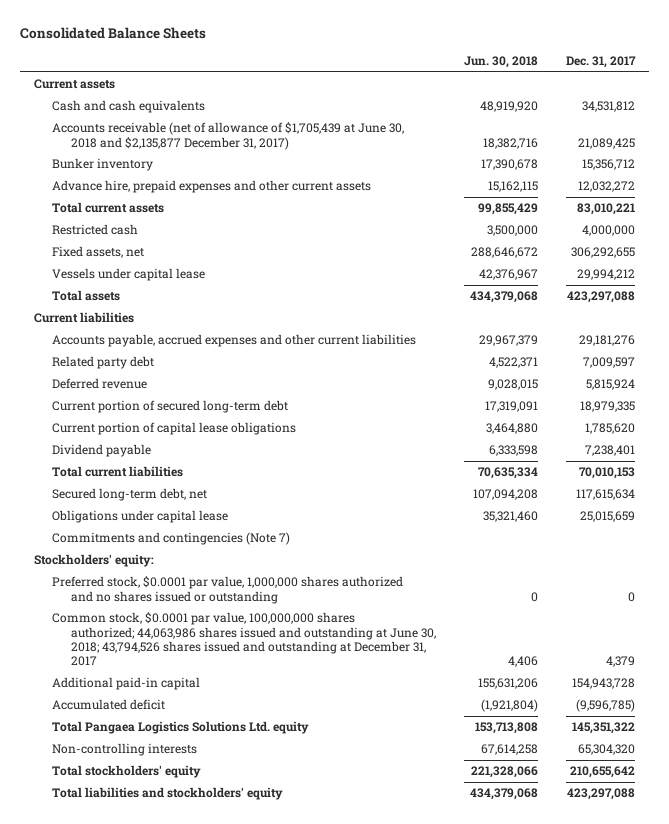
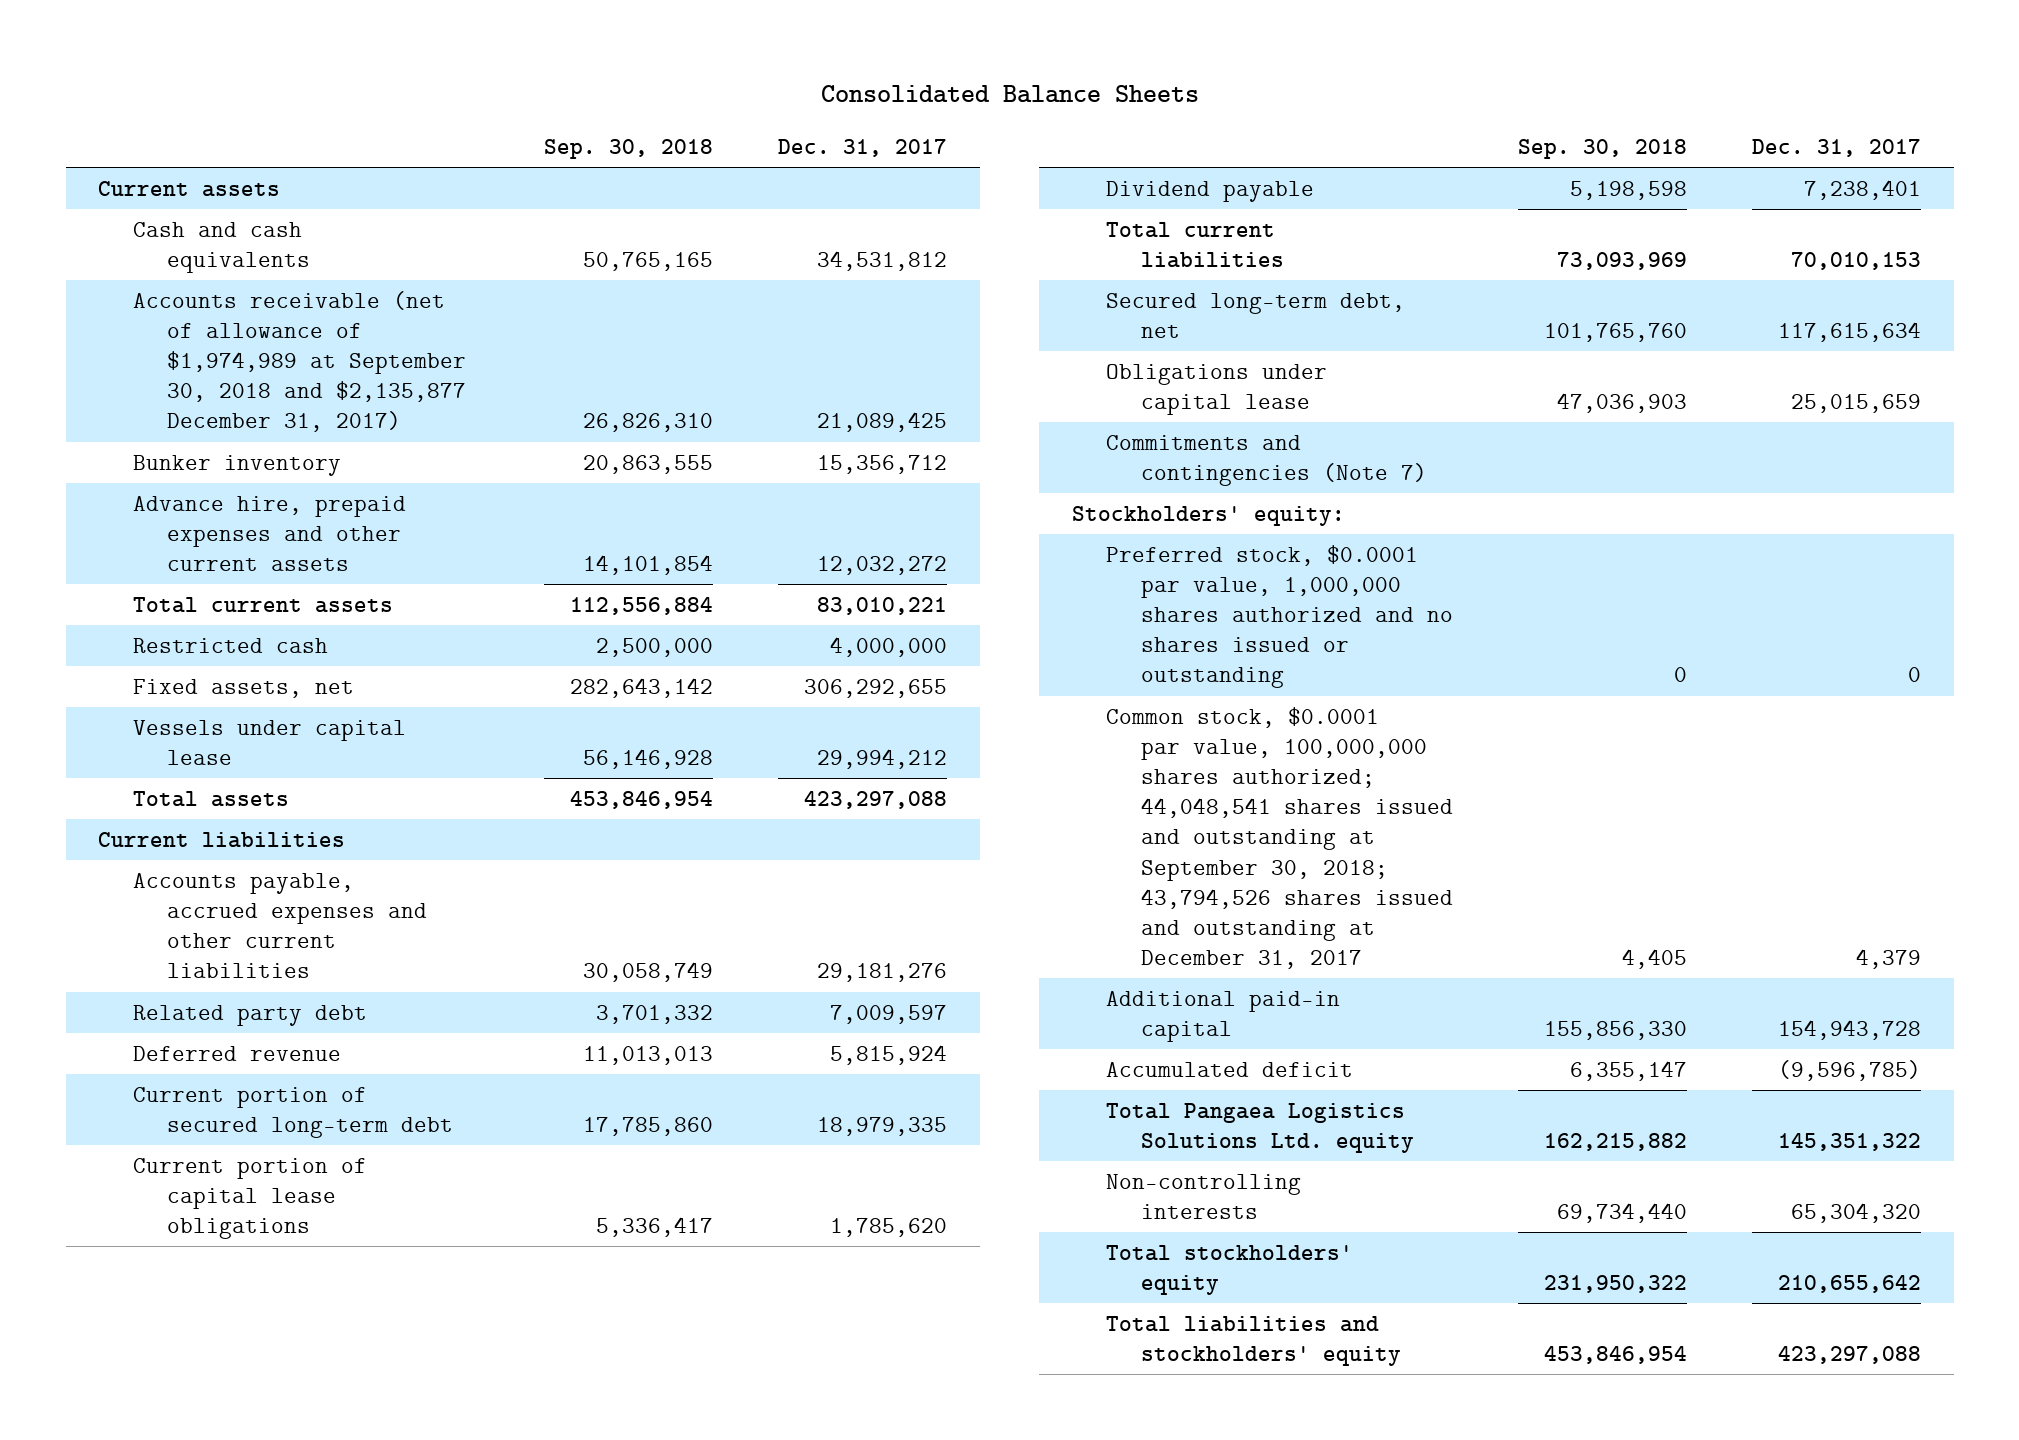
- | Jun. 30, 2018 | Dec. 31, 2017
+ | Sep. 30, 2018 | Dec. 31, 2017
- Accounts receivable (net of allowance of $1,705,439 at June 30, 2018 and $2,135,877 December 31, 2017) | 18,382,716 | 21,089,425
+ Accounts receivable (net of allowance of $1,974,989 at September 30, 2018 and $2,135,877 December 31, 2017) | 26,826,310 | 21,089,425
- Common stock, $0.0001 par value, 100,000,000 shares authorized; 44,063,986 shares issued and outstanding at June 30, 2018; 43,794,526 shares issued and outstanding at December 31, 2017 | 4,406 | 4,379
+ Common stock, $0.0001 par value, 100,000,000 shares authorized; 44,048,541 shares issued and outstanding at September 30, 2018; 43,794,526 shares issued and outstanding at December 31, 2017 | 4,405 | 4,379

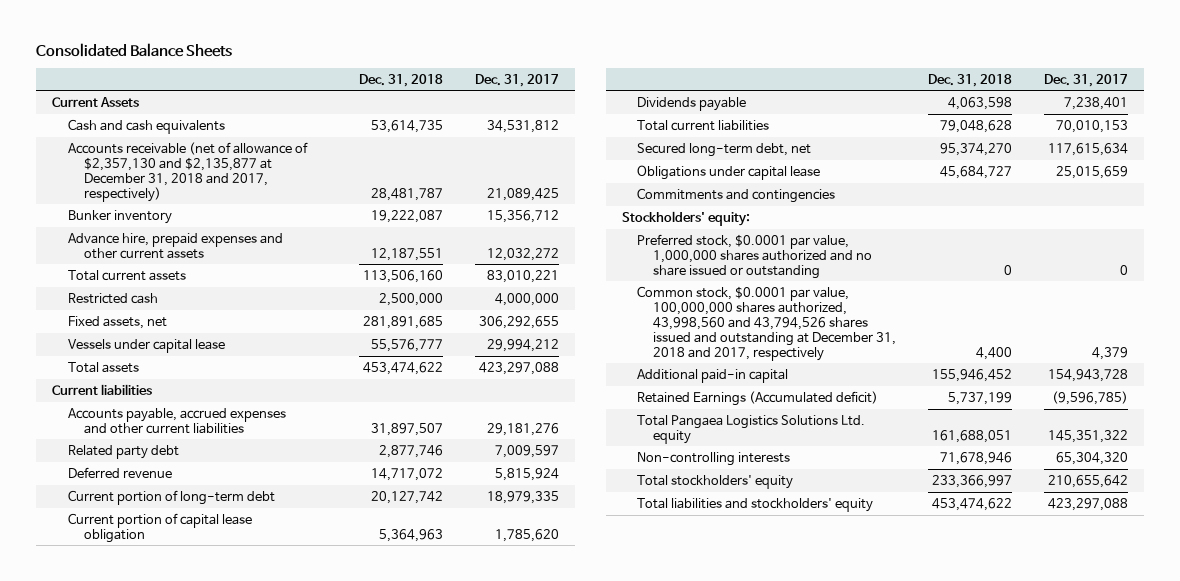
- | Sep. 30, 2018 | Dec. 31, 2017
+ | Dec. 31, 2018 | Dec. 31, 2017
- Current assets
+ Current Assets
- Accounts receivable (net of allowance of $1,974,989 at September 30, 2018 and $2,135,877 December 31, 2017) | 26,826,310 | 21,089,425
+ Accounts receivable (net of allowance of $2,357,130 and $2,135,877 at December 31, 2018 and 2017, respectively) | 28,481,787 | 21,089,425
- Current portion of secured long-term debt | 17,785,860 | 18,979,335
- Current portion of capital lease obligations | 5,336,417 | 1,785,620
- Dividend payable | 5,198,598 | 7,238,401
+ Current portion of long-term debt | 20,127,742 | 18,979,335
+ Current portion of capital lease obligation | 5,364,963 | 1,785,620
+ Dividends payable | 4,063,598 | 7,238,401
- Commitments and contingencies (Note 7)
+ Commitments and contingencies
- Preferred stock, $0.0001 par value, 1,000,000 shares authorized and no shares issued or outstanding | 0 | 0
- Common stock, $0.0001 par value, 100,000,000 shares authorized; 44,048,541 shares issued and outstanding at September 30, 2018; 43,794,526 shares issued and outstanding at December 31, 2017 | 4,405 | 4,379
+ Preferred stock, $0.0001 par value, 1,000,000 shares authorized and no share issued or outstanding | 0 | 0
+ Common stock, $0.0001 par value, 100,000,000 shares authorized, 43,998,560 and 43,794,526 shares issued and outstanding at December 31, 2018 and 2017, respectively | 4,400 | 4,379
- Accumulated deficit | 6,355,147 | (9,596,785)
+ Retained Earnings (Accumulated deficit) | 5,737,199 | (9,596,785)

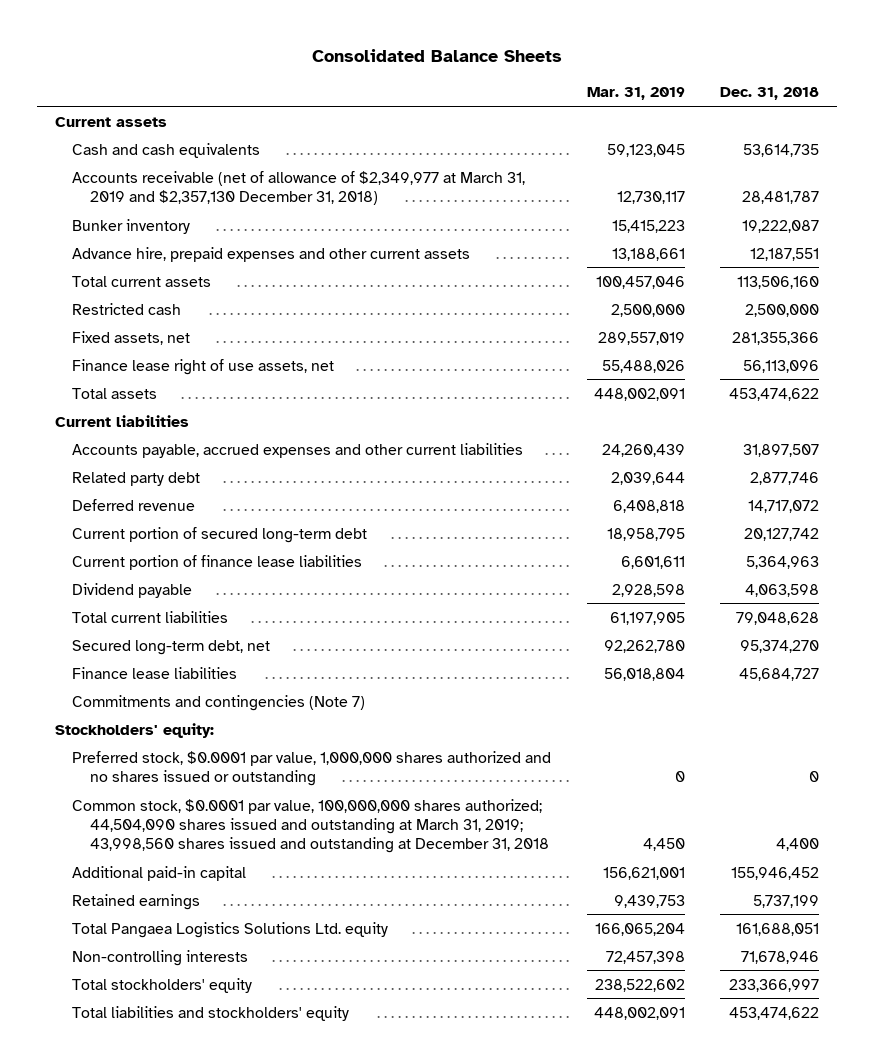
- | Dec. 31, 2018 | Dec. 31, 2017
+ | Mar. 31, 2019 | Dec. 31, 2018
- Current Assets
+ Current assets
- Accounts receivable (net of allowance of $2,357,130 and $2,135,877 at December 31, 2018 and 2017, respectively) | 28,481,787 | 21,089,425
+ Accounts receivable (net of allowance of $2,349,977 at March 31, 2019 and $2,357,130 December 31, 2018) | 12,730,117 | 28,481,787
- Fixed assets, net | 281,891,685 | 306,292,655
- Vessels under capital lease | 55,576,777 | 29,994,212
+ Fixed assets, net | 289,557,019 | 281,355,366
+ Finance lease right of use assets, net | 55,488,026 | 56,113,096
- Current portion of long-term debt | 20,127,742 | 18,979,335
- Current portion of capital lease obligation | 5,364,963 | 1,785,620
- Dividends payable | 4,063,598 | 7,238,401
+ Current portion of secured long-term debt | 18,958,795 | 20,127,742
+ Current portion of finance lease liabilities | 6,601,611 | 5,364,963
+ Dividend payable | 2,928,598 | 4,063,598
- Obligations under capital lease | 45,684,727 | 25,015,659
- Commitments and contingencies
+ Finance lease liabilities | 56,018,804 | 45,684,727
+ Commitments and contingencies (Note 7)
- Preferred stock, $0.0001 par value, 1,000,000 shares authorized and no share issued or outstanding | 0 | 0
- Common stock, $0.0001 par value, 100,000,000 shares authorized, 43,998,560 and 43,794,526 shares issued and outstanding at December 31, 2018 and 2017, respectively | 4,400 | 4,379
+ Preferred stock, $0.0001 par value, 1,000,000 shares authorized and no shares issued or outstanding | 0 | 0
+ Common stock, $0.0001 par value, 100,000,000 shares authorized; 44,504,090 shares issued and outstanding at March 31, 2019; 43,998,560 shares issued and outstanding at December 31, 2018 | 4,450 | 4,400
- Retained Earnings (Accumulated deficit) | 5,737,199 | (9,596,785)
+ Retained earnings | 9,439,753 | 5,737,199

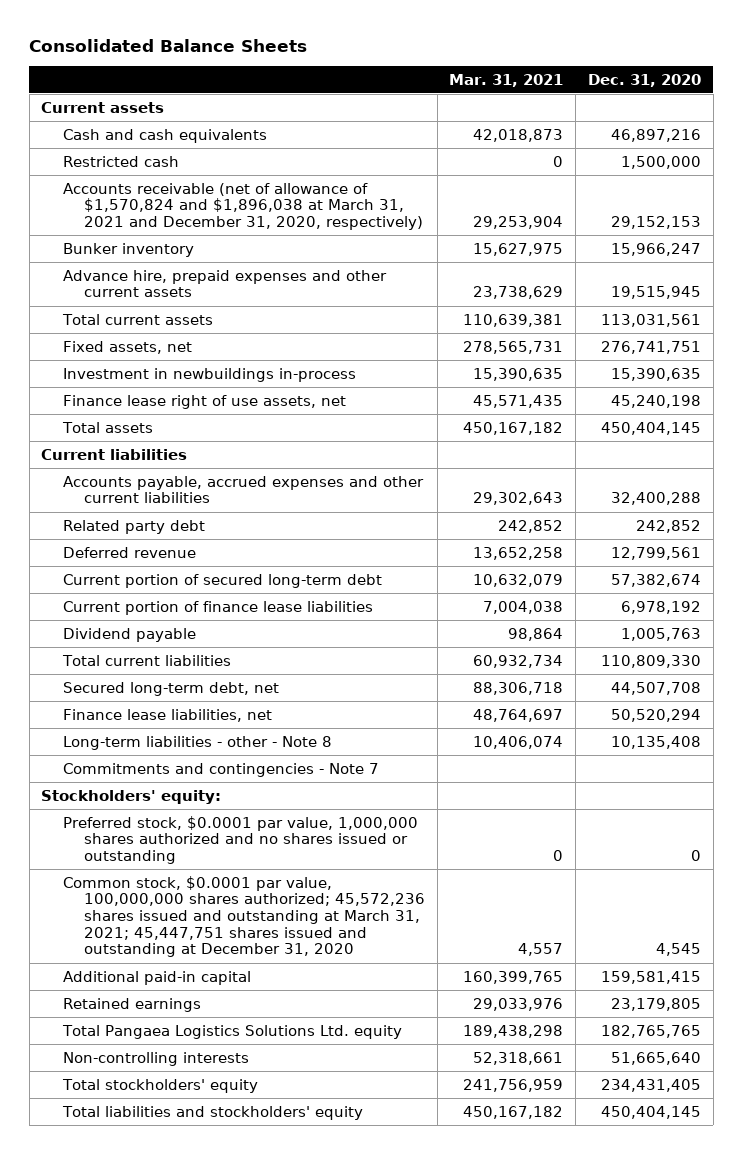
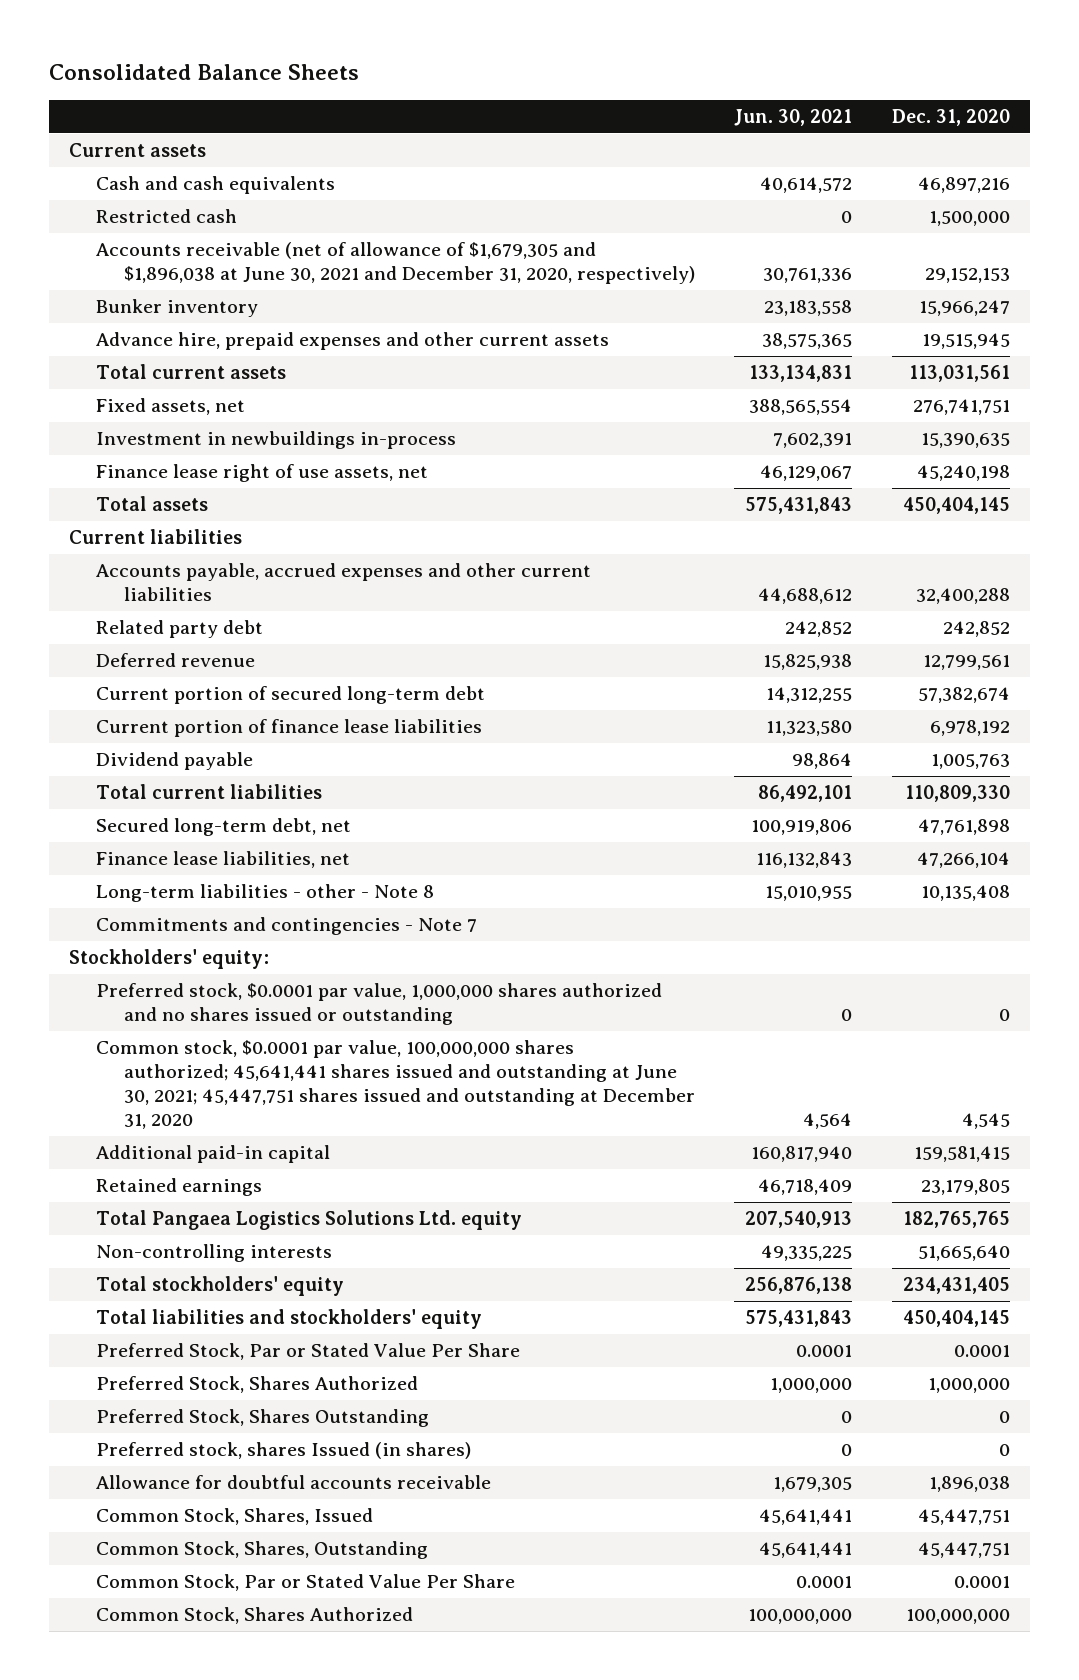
- | Mar. 31, 2021 | Dec. 31, 2020
+ | Jun. 30, 2021 | Dec. 31, 2020
- Accounts receivable (net of allowance of $1,570,824 and $1,896,038 at March 31, 2021 and December 31, 2020, respectively) | 29,253,904 | 29,152,153
+ Accounts receivable (net of allowance of $1,679,305 and $1,896,038 at June 30, 2021 and December 31, 2020, respectively) | 30,761,336 | 29,152,153
- Secured long-term debt, net | 88,306,718 | 44,507,708
- Finance lease liabilities, net | 48,764,697 | 50,520,294
+ Secured long-term debt, net | 100,919,806 | 47,761,898
+ Finance lease liabilities, net | 116,132,843 | 47,266,104
- Common stock, $0.0001 par value, 100,000,000 shares authorized; 45,572,236 shares issued and outstanding at March 31, 2021; 45,447,751 shares issued and outstanding at December 31, 2020 | 4,557 | 4,545
+ Common stock, $0.0001 par value, 100,000,000 shares authorized; 45,641,441 shares issued and outstanding at June 30, 2021; 45,447,751 shares issued and outstanding at December 31, 2020 | 4,564 | 4,545
+ Preferred Stock, Par or Stated Value Per Share | 0.0001 | 0.0001
+ Preferred Stock, Shares Authorized | 1,000,000 | 1,000,000
+ Preferred Stock, Shares Outstanding | 0 | 0
+ Preferred stock, shares Issued (in shares) | 0 | 0
+ Allowance for doubtful accounts receivable | 1,679,305 | 1,896,038
+ Common Stock, Shares, Issued | 45,641,441 | 45,447,751
+ Common Stock, Shares, Outstanding | 45,641,441 | 45,447,751
+ Common Stock, Par or Stated Value Per Share | 0.0001 | 0.0001
+ Common Stock, Shares Authorized | 100,000,000 | 100,000,000

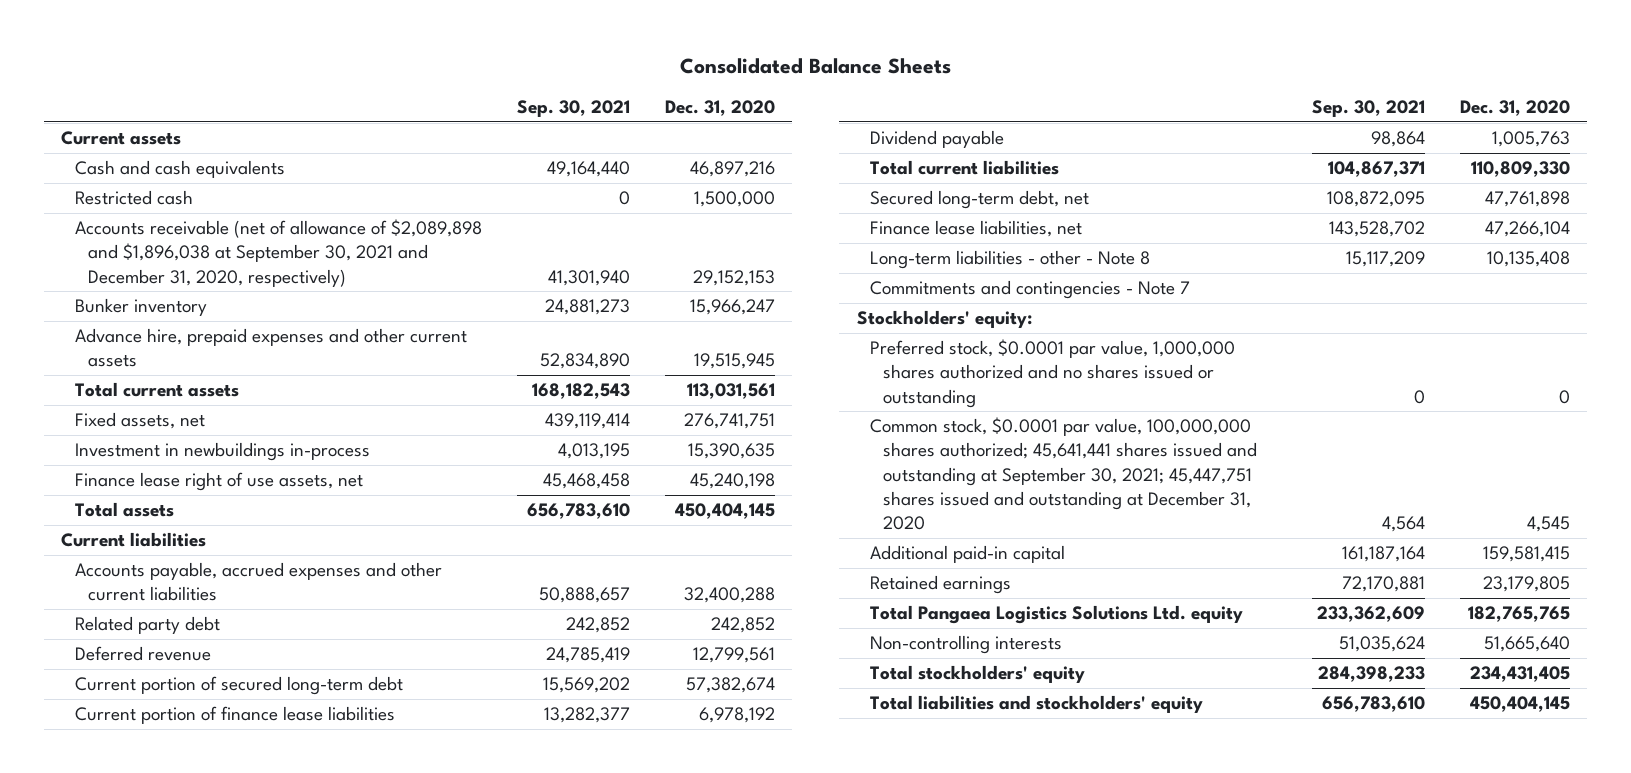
- | Jun. 30, 2021 | Dec. 31, 2020
+ | Sep. 30, 2021 | Dec. 31, 2020
- Accounts receivable (net of allowance of $1,679,305 and $1,896,038 at June 30, 2021 and December 31, 2020, respectively) | 30,761,336 | 29,152,153
+ Accounts receivable (net of allowance of $2,089,898 and $1,896,038 at September 30, 2021 and December 31, 2020, respectively) | 41,301,940 | 29,152,153
- Common stock, $0.0001 par value, 100,000,000 shares authorized; 45,641,441 shares issued and outstanding at June 30, 2021; 45,447,751 shares issued and outstanding at December 31, 2020 | 4,564 | 4,545
+ Common stock, $0.0001 par value, 100,000,000 shares authorized; 45,641,441 shares issued and outstanding at September 30, 2021; 45,447,751 shares issued and outstanding at December 31, 2020 | 4,564 | 4,545
- Preferred Stock, Par or Stated Value Per Share | 0.0001 | 0.0001
- Preferred Stock, Shares Authorized | 1,000,000 | 1,000,000
- Preferred Stock, Shares Outstanding | 0 | 0
- Preferred stock, shares Issued (in shares) | 0 | 0
- Allowance for doubtful accounts receivable | 1,679,305 | 1,896,038
- Common Stock, Shares, Issued | 45,641,441 | 45,447,751
- Common Stock, Shares, Outstanding | 45,641,441 | 45,447,751
- Common Stock, Par or Stated Value Per Share | 0.0001 | 0.0001
- Common Stock, Shares Authorized | 100,000,000 | 100,000,000

